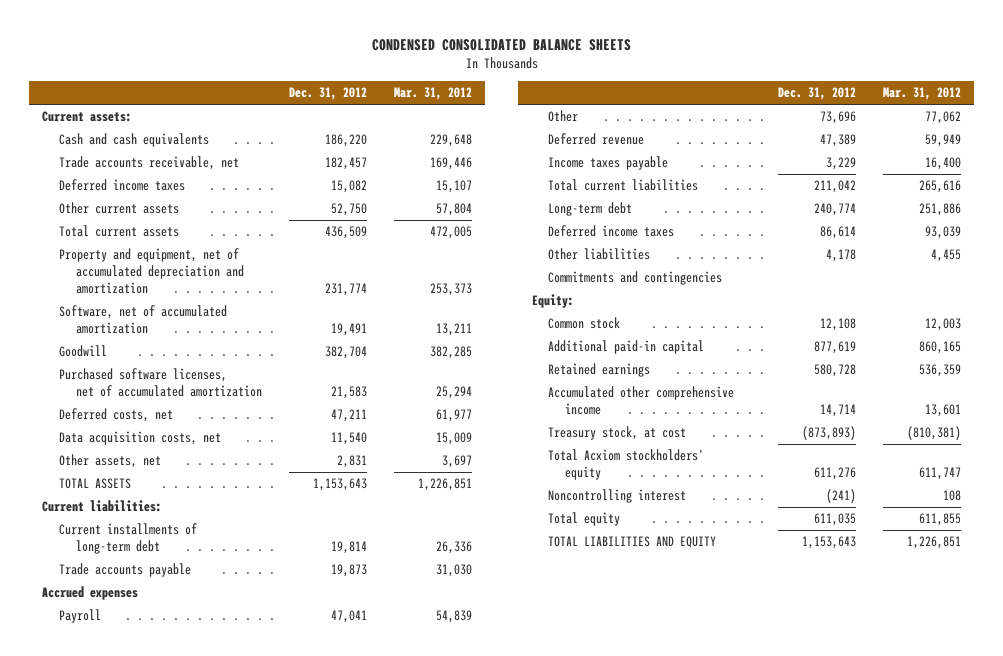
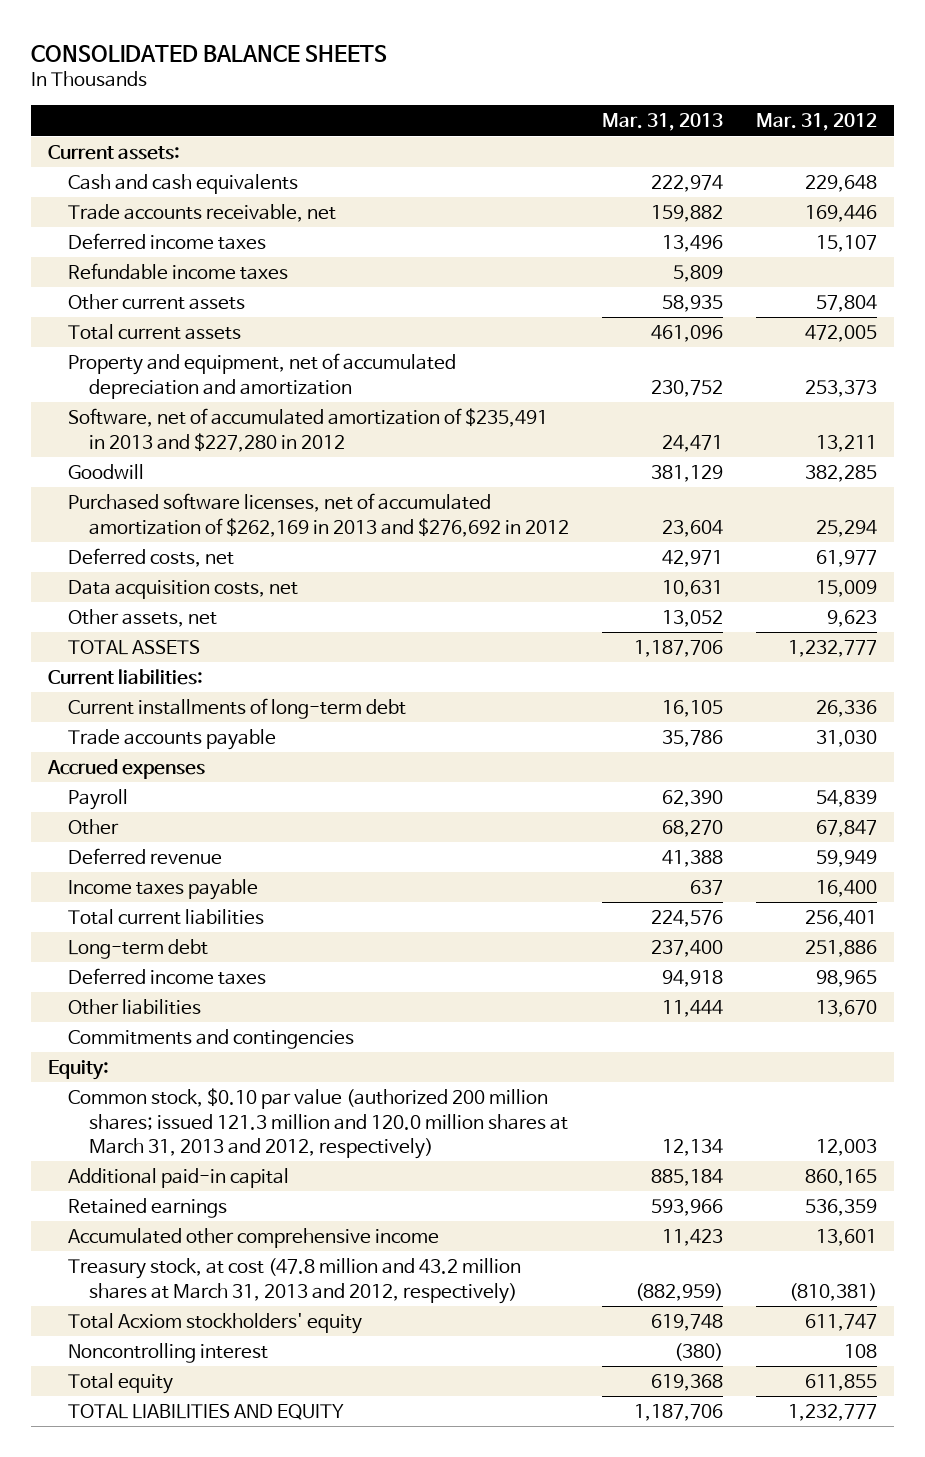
- CONDENSED CONSOLIDATED BALANCE SHEETS
+ CONSOLIDATED BALANCE SHEETS
- | Dec. 31, 2012 | Mar. 31, 2012
+ | Mar. 31, 2013 | Mar. 31, 2012
+ Refundable income taxes | 5,809 |
- Software, net of accumulated amortization | 19,491 | 13,211
+ Software, net of accumulated amortization of $235,491 in 2013 and $227,280 in 2012 | 24,471 | 13,211
- Purchased software licenses, net of accumulated amortization | 21,583 | 25,294
+ Purchased software licenses, net of accumulated amortization of $262,169 in 2013 and $276,692 in 2012 | 23,604 | 25,294
- Other assets, net | 2,831 | 3,697
- TOTAL ASSETS | 1,153,643 | 1,226,851
+ Other assets, net | 13,052 | 9,623
+ TOTAL ASSETS | 1,187,706 | 1,232,777
- Other | 73,696 | 77,062
+ Other | 68,270 | 67,847
- Total current liabilities | 211,042 | 265,616
+ Total current liabilities | 224,576 | 256,401
- Deferred income taxes | 86,614 | 93,039
- Other liabilities | 4,178 | 4,455
+ Deferred income taxes | 94,918 | 98,965
+ Other liabilities | 11,444 | 13,670
- Common stock | 12,108 | 12,003
+ Common stock, $0.10 par value (authorized 200 million shares; issued 121.3 million and 120.0 million shares at March 31, 2013 and 2012, respectively) | 12,134 | 12,003
- Treasury stock, at cost | (873,893) | (810,381)
+ Treasury stock, at cost (47.8 million and 43.2 million shares at March 31, 2013 and 2012, respectively) | (882,959) | (810,381)
- TOTAL LIABILITIES AND EQUITY | 1,153,643 | 1,226,851
+ TOTAL LIABILITIES AND EQUITY | 1,187,706 | 1,232,777

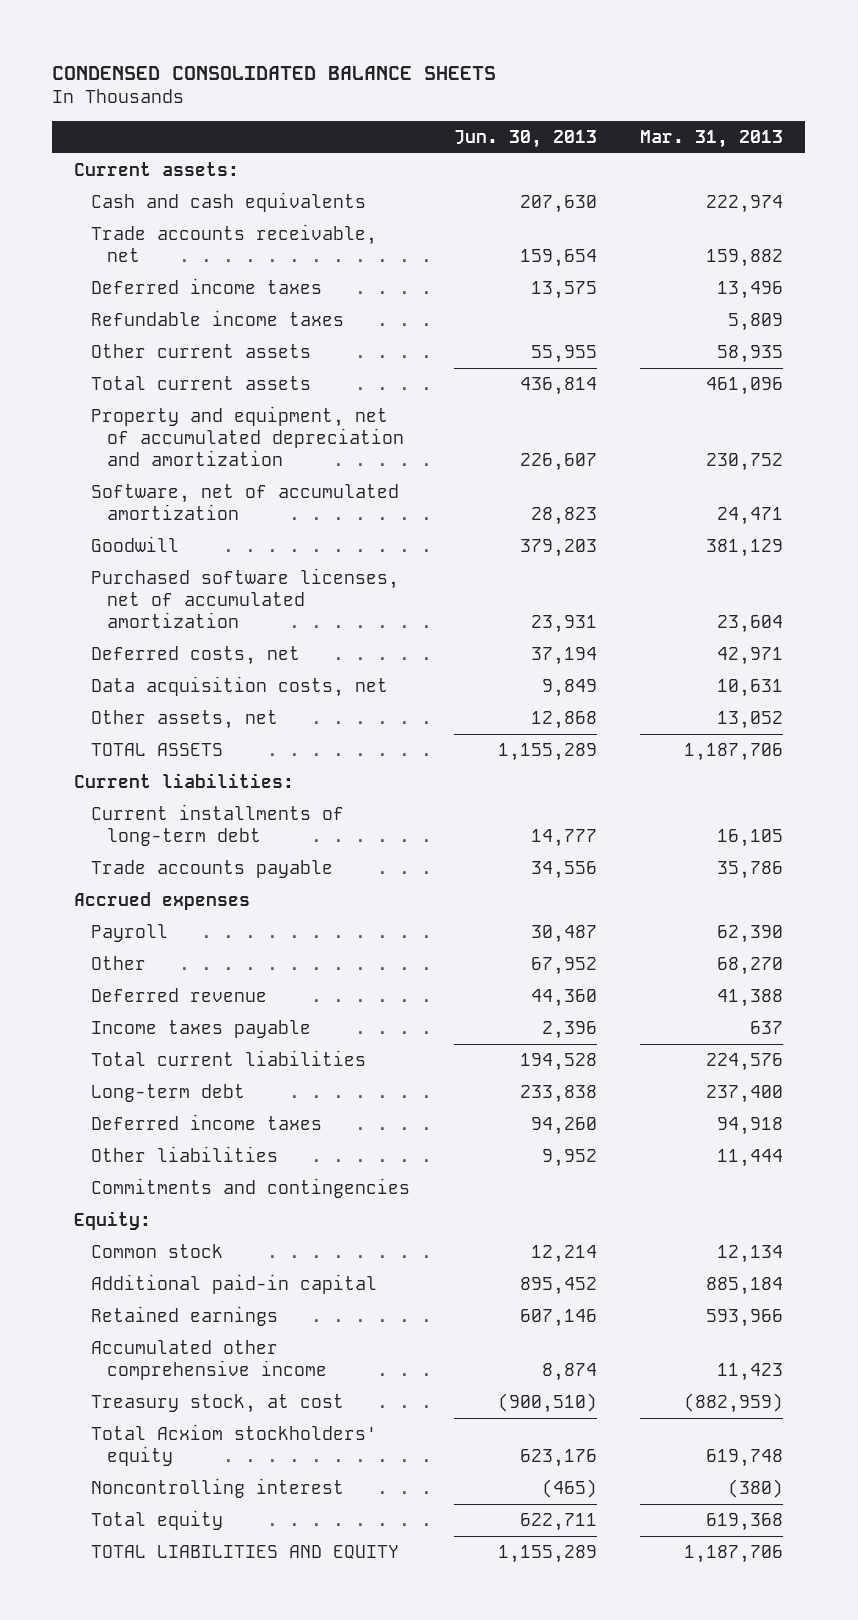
- CONSOLIDATED BALANCE SHEETS
+ CONDENSED CONSOLIDATED BALANCE SHEETS
- | Mar. 31, 2013 | Mar. 31, 2012
+ | Jun. 30, 2013 | Mar. 31, 2013
- Software, net of accumulated amortization of $235,491 in 2013 and $227,280 in 2012 | 24,471 | 13,211
+ Software, net of accumulated amortization | 28,823 | 24,471
- Purchased software licenses, net of accumulated amortization of $262,169 in 2013 and $276,692 in 2012 | 23,604 | 25,294
+ Purchased software licenses, net of accumulated amortization | 23,931 | 23,604
- Common stock, $0.10 par value (authorized 200 million shares; issued 121.3 million and 120.0 million shares at March 31, 2013 and 2012, respectively) | 12,134 | 12,003
+ Common stock | 12,214 | 12,134
- Treasury stock, at cost (47.8 million and 43.2 million shares at March 31, 2013 and 2012, respectively) | (882,959) | (810,381)
+ Treasury stock, at cost | (900,510) | (882,959)

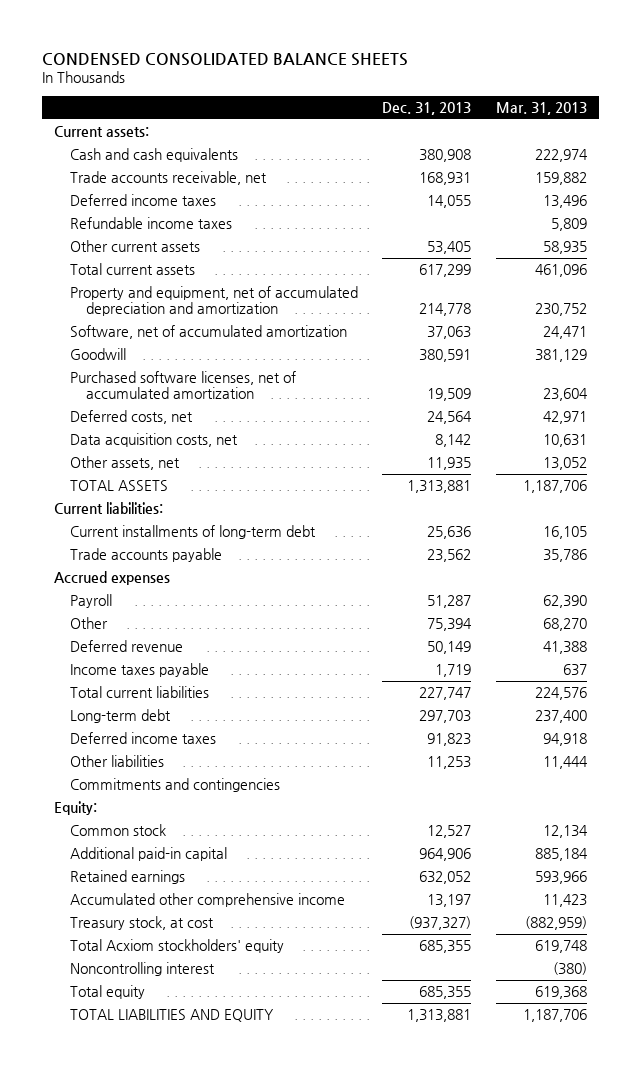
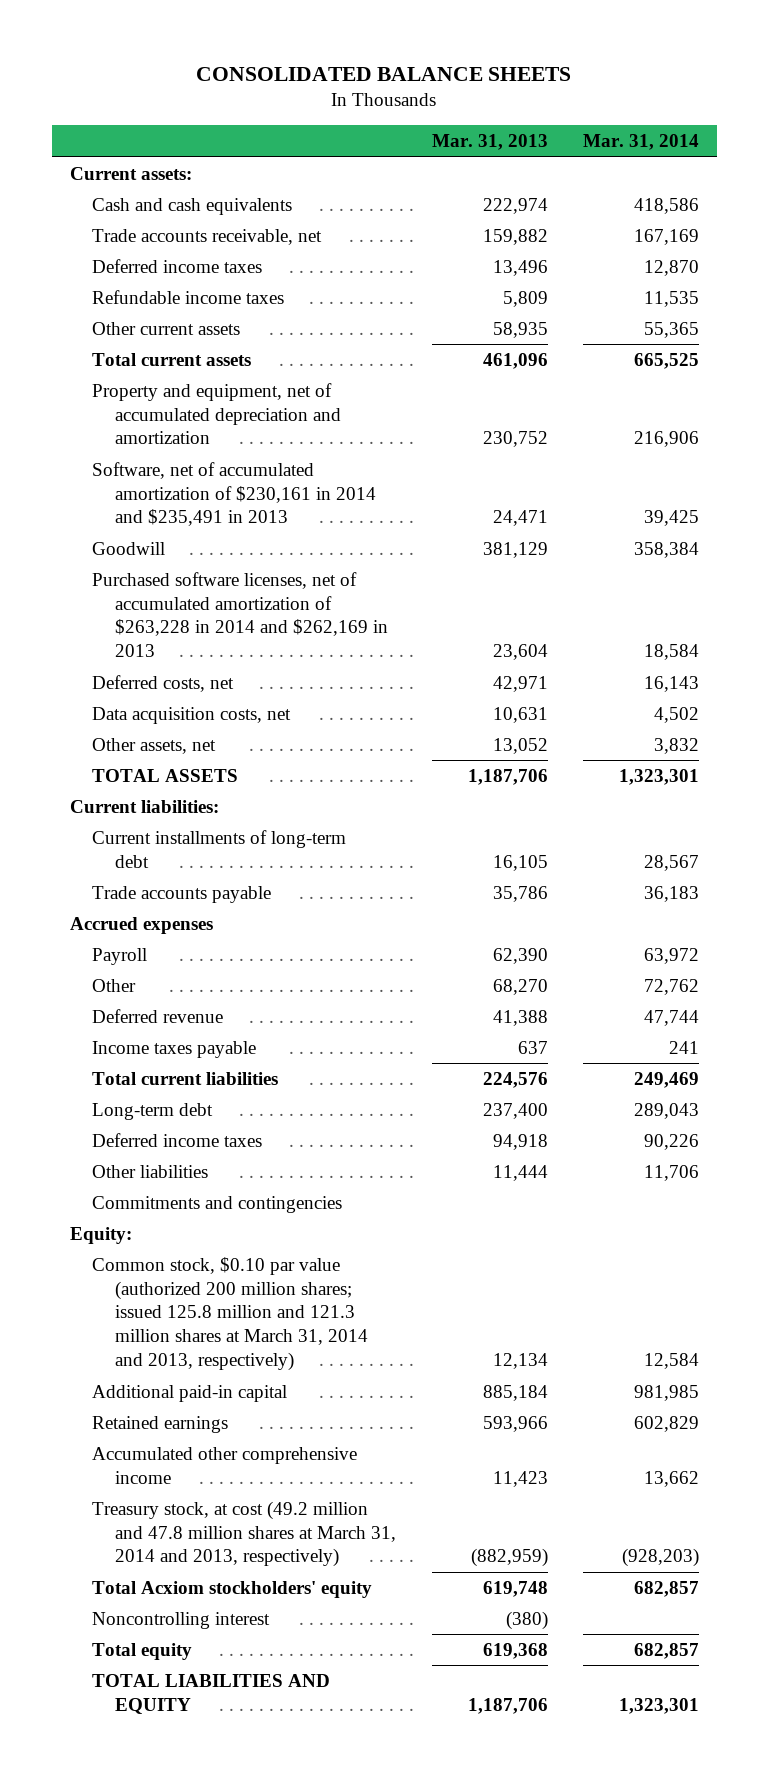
- CONDENSED CONSOLIDATED BALANCE SHEETS
+ CONSOLIDATED BALANCE SHEETS
- | Dec. 31, 2013 | Mar. 31, 2013
+ | Mar. 31, 2013 | Mar. 31, 2014
- Software, net of accumulated amortization | 37,063 | 24,471
+ Software, net of accumulated amortization of $230,161 in 2014 and $235,491 in 2013 | 24,471 | 39,425
- Purchased software licenses, net of accumulated amortization | 19,509 | 23,604
+ Purchased software licenses, net of accumulated amortization of $263,228 in 2014 and $262,169 in 2013 | 23,604 | 18,584
- Common stock | 12,527 | 12,134
+ Common stock, $0.10 par value (authorized 200 million shares; issued 125.8 million and 121.3 million shares at March 31, 2014 and 2013, respectively) | 12,134 | 12,584
- Treasury stock, at cost | (937,327) | (882,959)
+ Treasury stock, at cost (49.2 million and 47.8 million shares at March 31, 2014 and 2013, respectively) | (882,959) | (928,203)

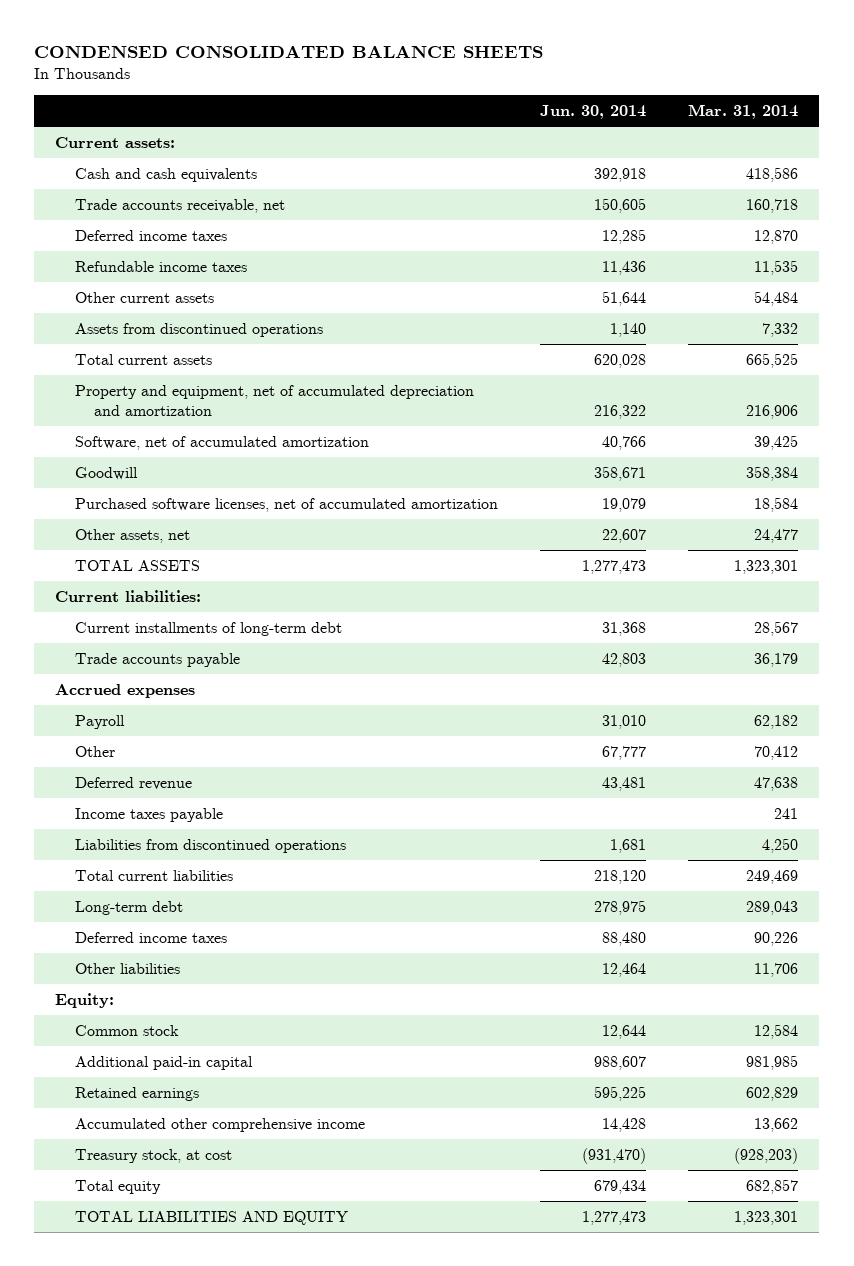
- CONSOLIDATED BALANCE SHEETS
+ CONDENSED CONSOLIDATED BALANCE SHEETS
- | Mar. 31, 2013 | Mar. 31, 2014
+ | Jun. 30, 2014 | Mar. 31, 2014
- Trade accounts receivable, net | 159,882 | 167,169
+ Trade accounts receivable, net | 150,605 | 160,718
- Other current assets | 58,935 | 55,365
+ Other current assets | 51,644 | 54,484
+ Assets from discontinued operations | 1,140 | 7,332
- Software, net of accumulated amortization of $230,161 in 2014 and $235,491 in 2013 | 24,471 | 39,425
+ Software, net of accumulated amortization | 40,766 | 39,425
- Purchased software licenses, net of accumulated amortization of $263,228 in 2014 and $262,169 in 2013 | 23,604 | 18,584
- Deferred costs, net | 42,971 | 16,143
- Data acquisition costs, net | 10,631 | 4,502
- Other assets, net | 13,052 | 3,832
+ Purchased software licenses, net of accumulated amortization | 19,079 | 18,584
+ Other assets, net | 22,607 | 24,477
- Trade accounts payable | 35,786 | 36,183
+ Trade accounts payable | 42,803 | 36,179
- Payroll | 62,390 | 63,972
- Other | 68,270 | 72,762
- Deferred revenue | 41,388 | 47,744
+ Payroll | 31,010 | 62,182
+ Other | 67,777 | 70,412
+ Deferred revenue | 43,481 | 47,638
+ Liabilities from discontinued operations | 1,681 | 4,250
- Commitments and contingencies
- Common stock, $0.10 par value (authorized 200 million shares; issued 125.8 million and 121.3 million shares at March 31, 2014 and 2013, respectively) | 12,134 | 12,584
+ Common stock | 12,644 | 12,584
- Treasury stock, at cost (49.2 million and 47.8 million shares at March 31, 2014 and 2013, respectively) | (882,959) | (928,203)
- Total Acxiom stockholders' equity | 619,748 | 682,857
- Noncontrolling interest | (380) |
+ Treasury stock, at cost | (931,470) | (928,203)

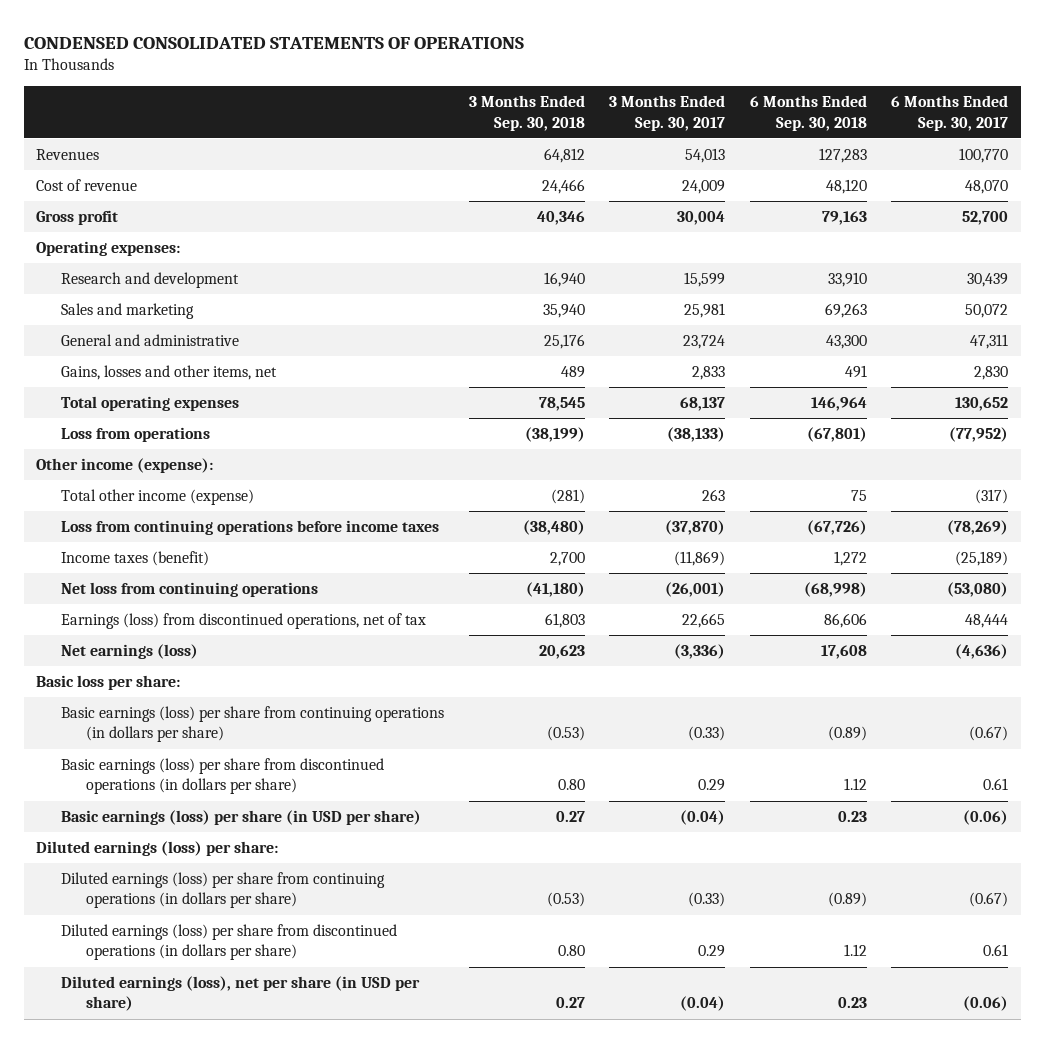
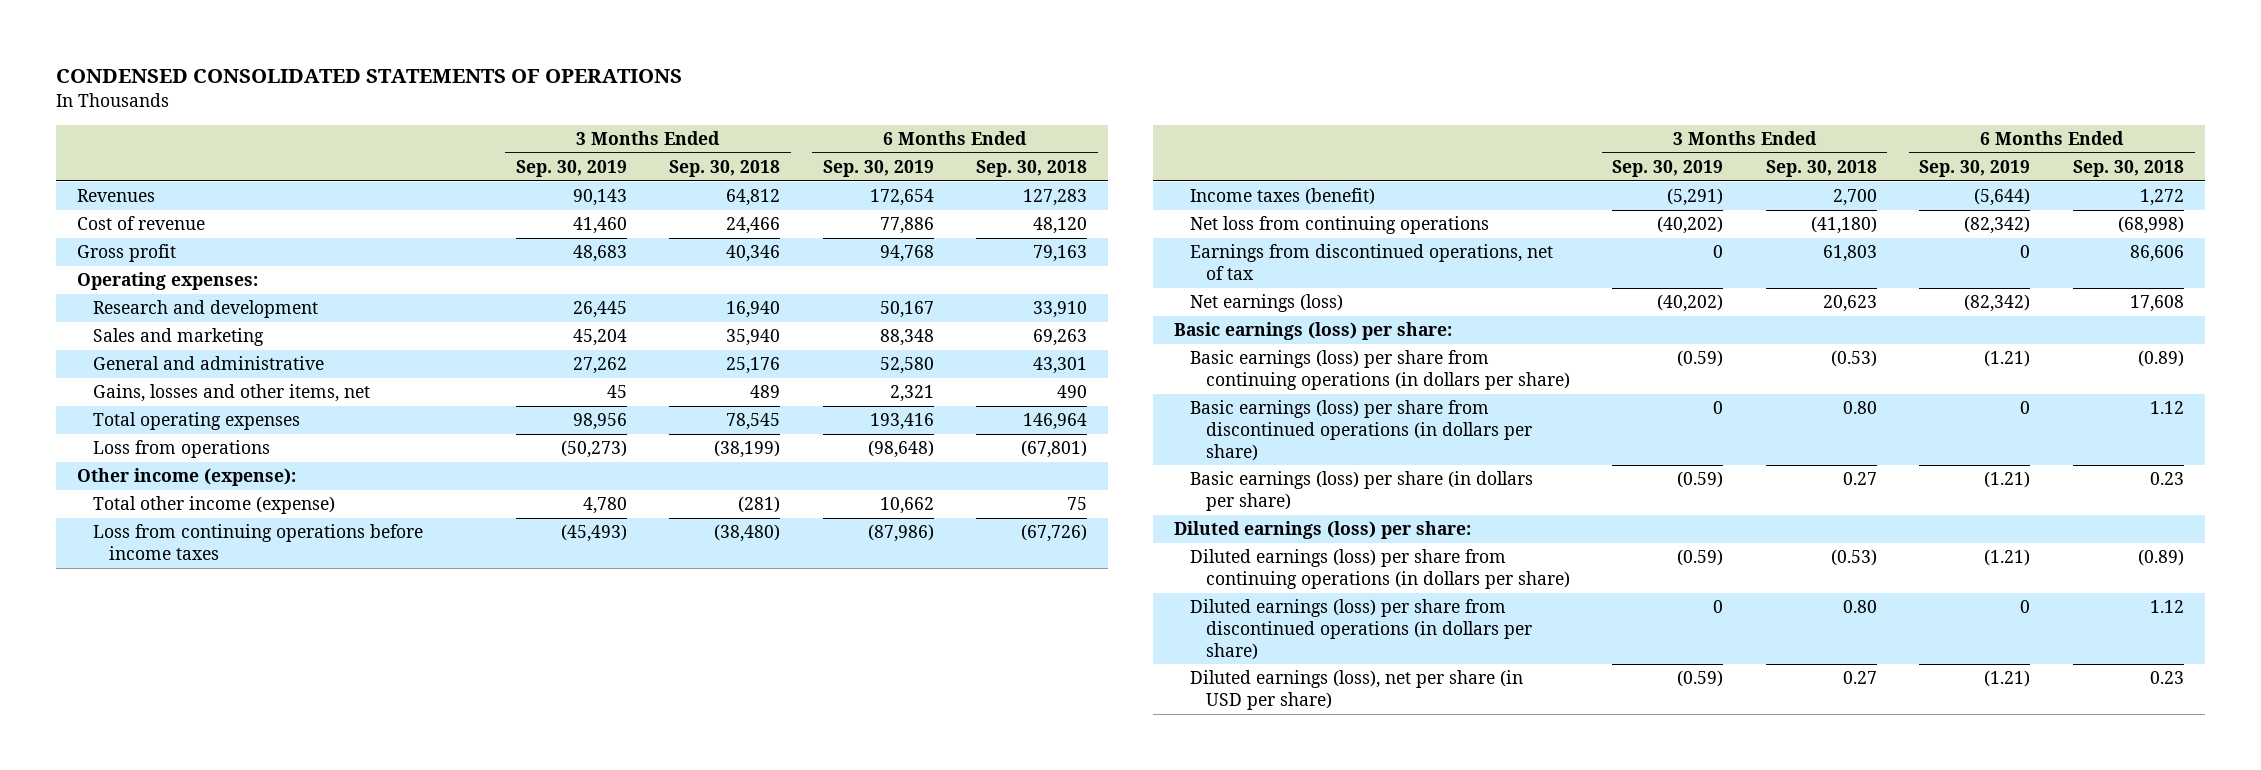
- | 3 Months Ended Sep. 30, 2018 | 3 Months Ended Sep. 30, 2017 | 6 Months Ended Sep. 30, 2018 | 6 Months Ended Sep. 30, 2017
+ | 3 Months Ended Sep. 30, 2019 | 3 Months Ended Sep. 30, 2018 | 6 Months Ended Sep. 30, 2019 | 6 Months Ended Sep. 30, 2018
- General and administrative | 25,176 | 23,724 | 43,300 | 47,311
- Gains, losses and other items, net | 489 | 2,833 | 491 | 2,830
+ General and administrative | 27,262 | 25,176 | 52,580 | 43,301
+ Gains, losses and other items, net | 45 | 489 | 2,321 | 490
- Earnings (loss) from discontinued operations, net of tax | 61,803 | 22,665 | 86,606 | 48,444
+ Earnings from discontinued operations, net of tax | 0 | 61,803 | 0 | 86,606
- Basic loss per share:
+ Basic earnings (loss) per share:
- Basic earnings (loss) per share (in USD per share) | 0.27 | (0.04) | 0.23 | (0.06)
+ Basic earnings (loss) per share (in dollars per share) | (0.59) | 0.27 | (1.21) | 0.23

